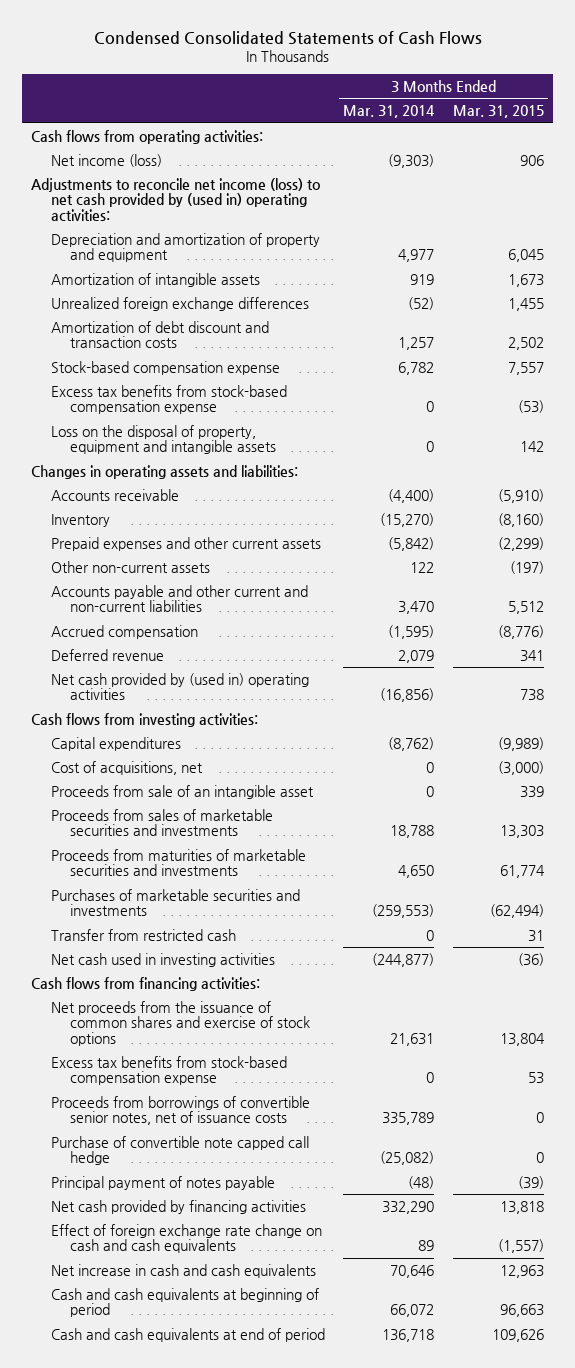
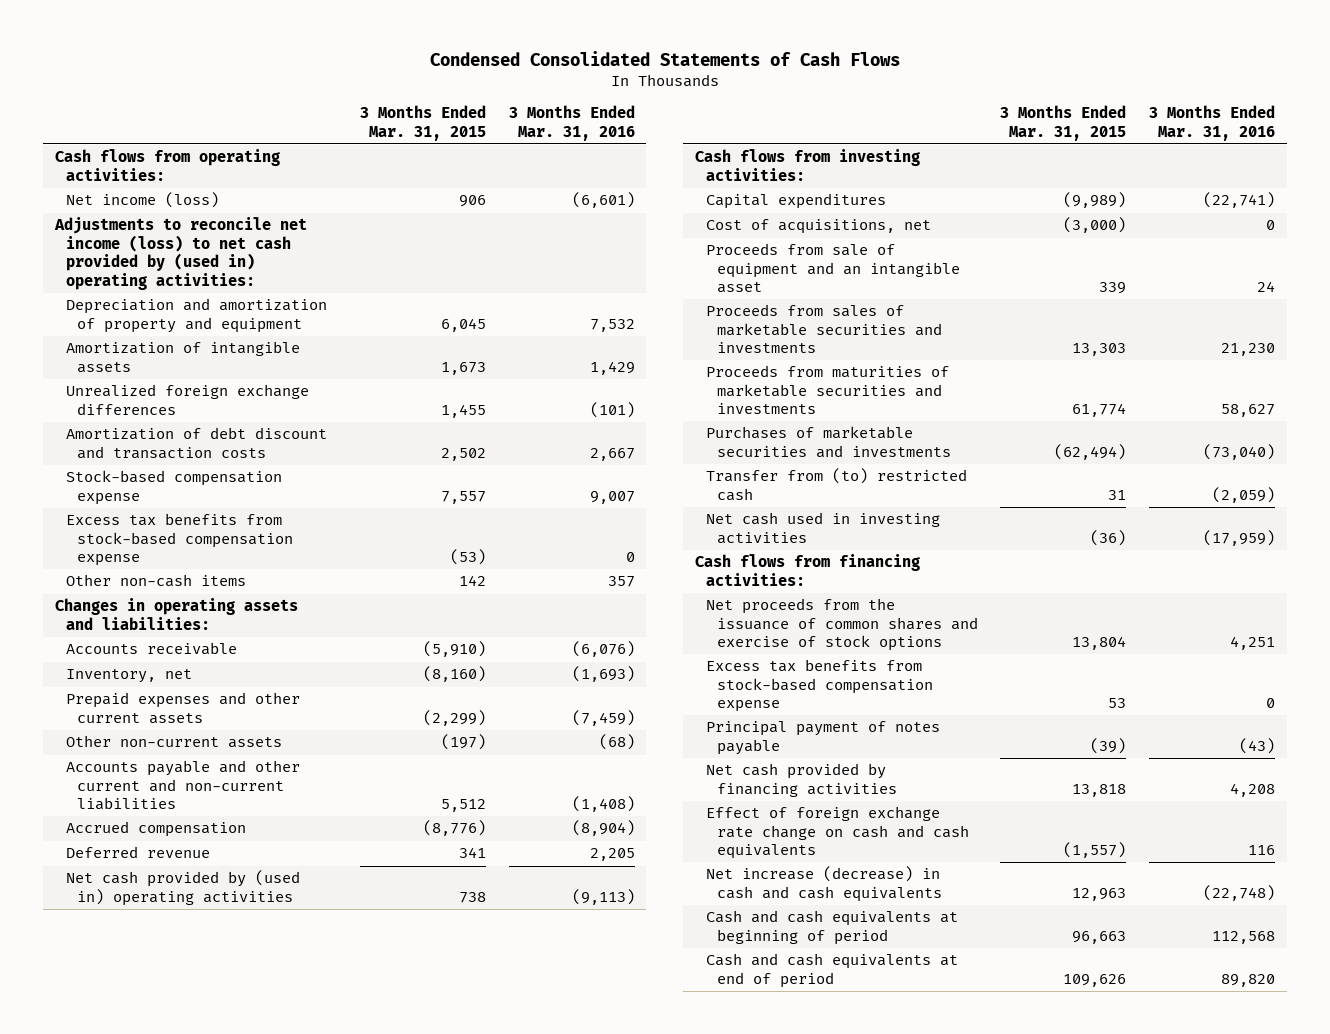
- | 3 Months Ended Mar. 31, 2014 | 3 Months Ended Mar. 31, 2015
+ | 3 Months Ended Mar. 31, 2015 | 3 Months Ended Mar. 31, 2016
- Loss on the disposal of property, equipment and intangible assets | 0 | 142
+ Other non-cash items | 142 | 357
- Inventory | (15,270) | (8,160)
+ Inventory, net | (8,160) | (1,693)
- Proceeds from sale of an intangible asset | 0 | 339
+ Proceeds from sale of equipment and an intangible asset | 339 | 24
- Transfer from restricted cash | 0 | 31
+ Transfer from (to) restricted cash | 31 | (2,059)
- Proceeds from borrowings of convertible senior notes, net of issuance costs | 335,789 | 0
- Purchase of convertible note capped call hedge | (25,082) | 0
- Net increase in cash and cash equivalents | 70,646 | 12,963
+ Net increase (decrease) in cash and cash equivalents | 12,963 | (22,748)

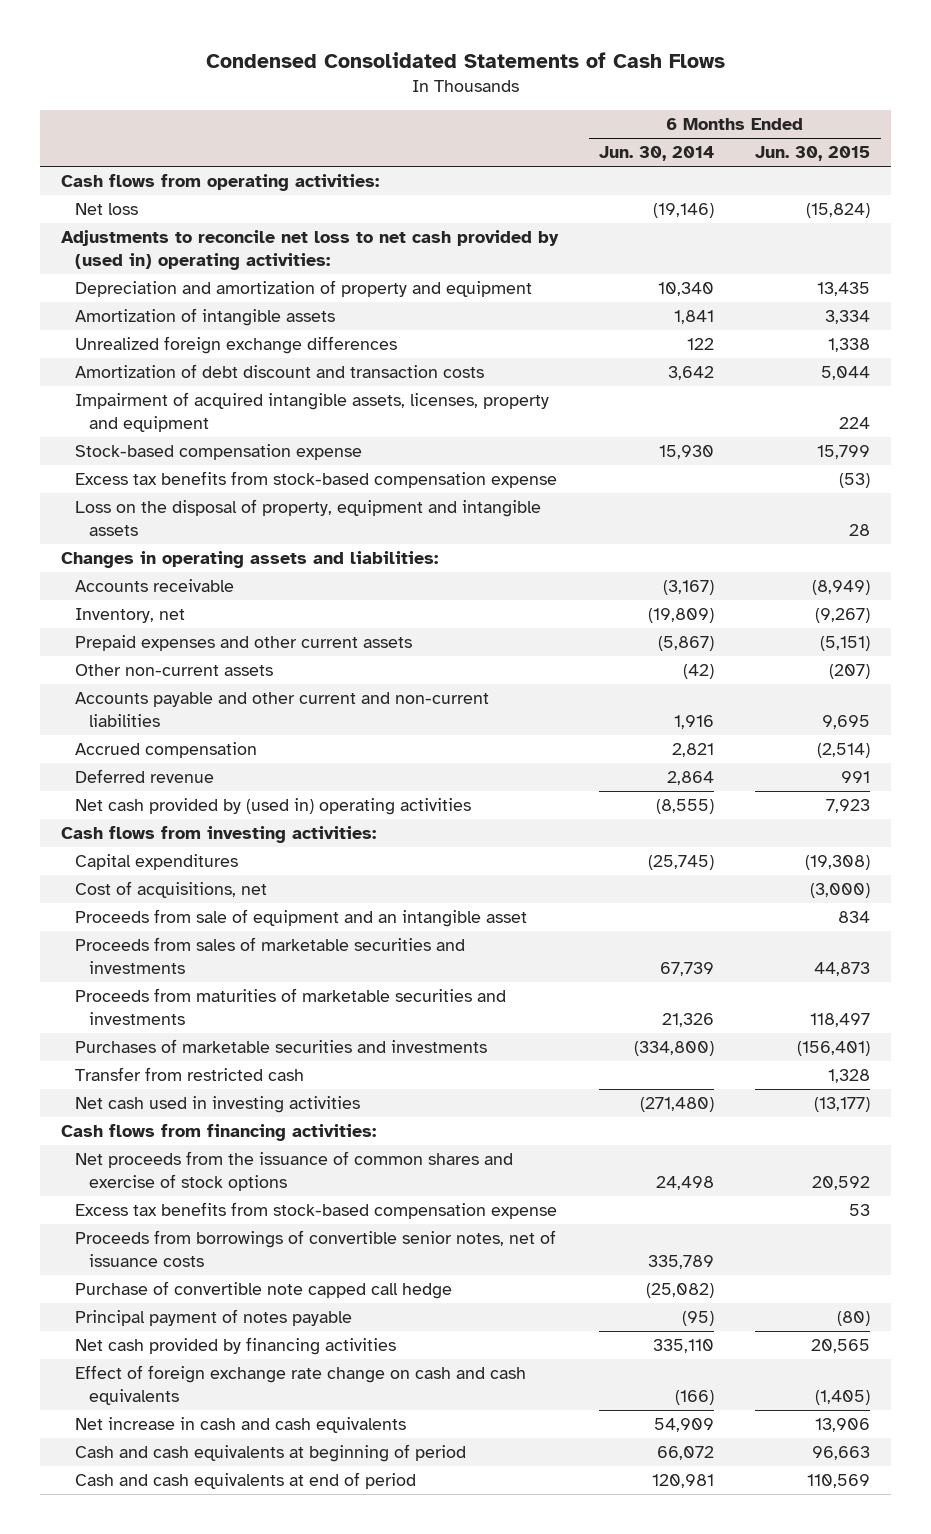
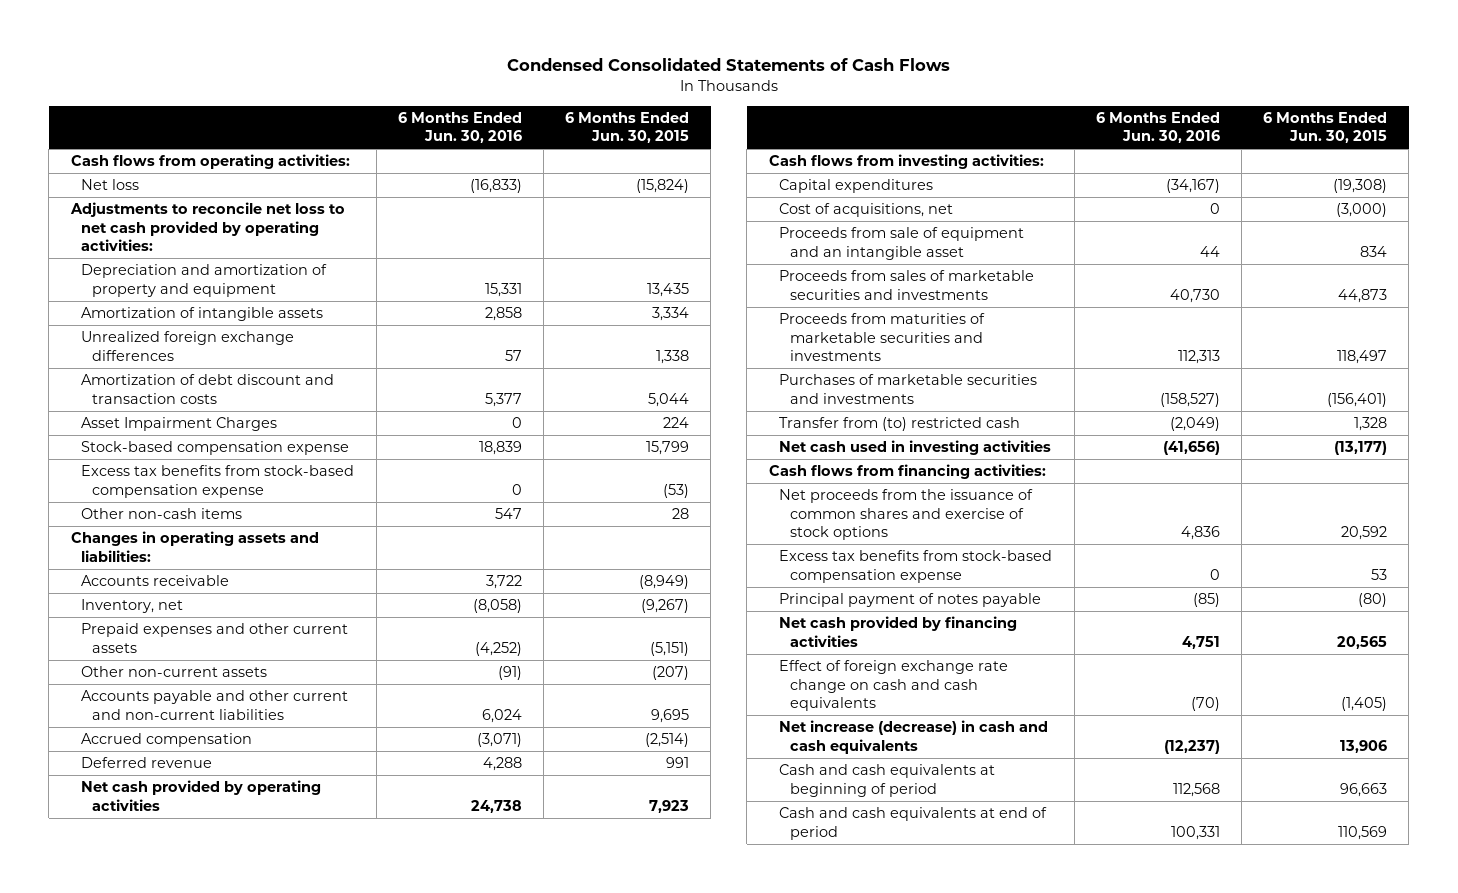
- | 6 Months Ended Jun. 30, 2014 | 6 Months Ended Jun. 30, 2015
+ | 6 Months Ended Jun. 30, 2016 | 6 Months Ended Jun. 30, 2015
- Adjustments to reconcile net loss to net cash provided by (used in) operating activities:
+ Adjustments to reconcile net loss to net cash provided by operating activities:
- Impairment of acquired intangible assets, licenses, property and equipment | | 224
+ Asset Impairment Charges | 0 | 224
- Loss on the disposal of property, equipment and intangible assets | | 28
+ Other non-cash items | 547 | 28
- Net cash provided by (used in) operating activities | (8,555) | 7,923
+ Net cash provided by operating activities | 24,738 | 7,923
- Transfer from restricted cash | | 1,328
+ Transfer from (to) restricted cash | (2,049) | 1,328
- Proceeds from borrowings of convertible senior notes, net of issuance costs | 335,789 |
- Purchase of convertible note capped call hedge | (25,082) |
- Net increase in cash and cash equivalents | 54,909 | 13,906
+ Net increase (decrease) in cash and cash equivalents | (12,237) | 13,906

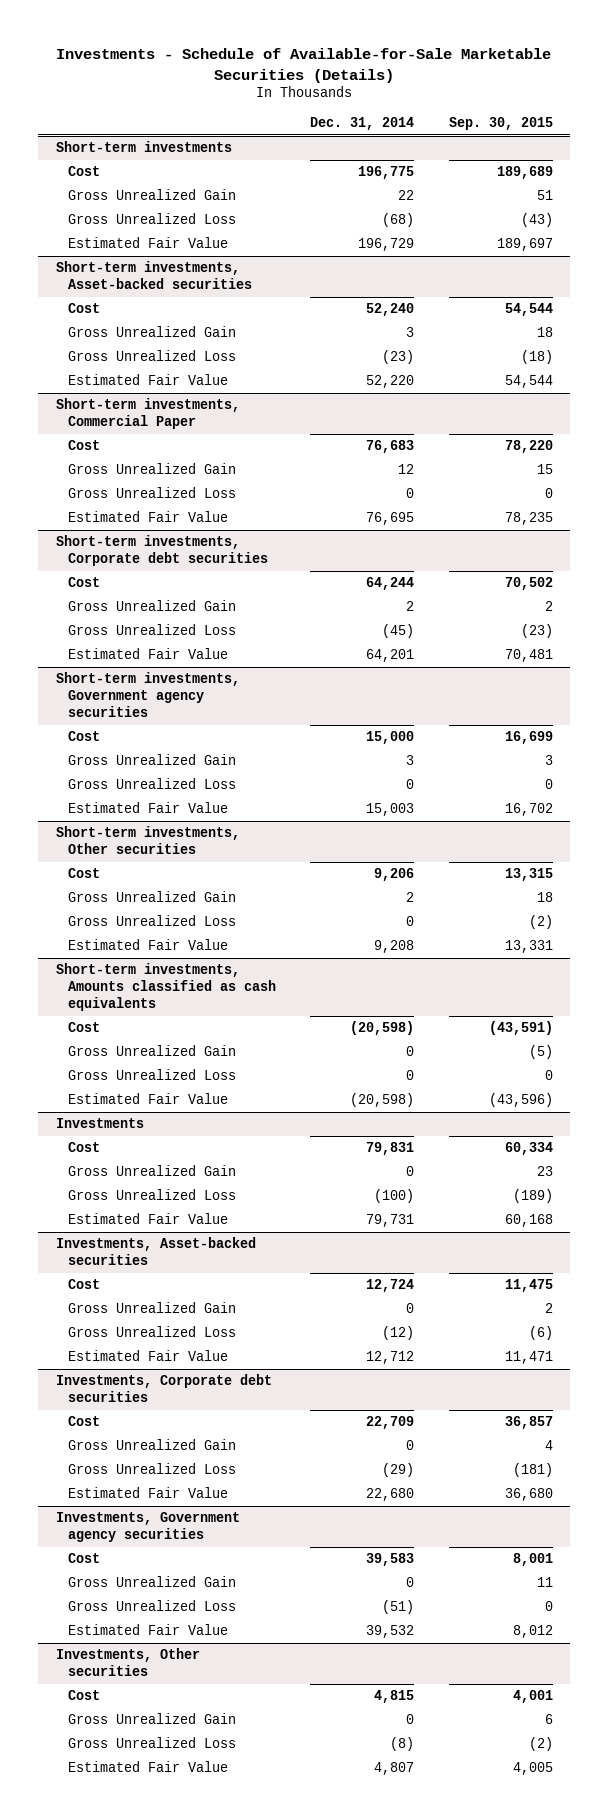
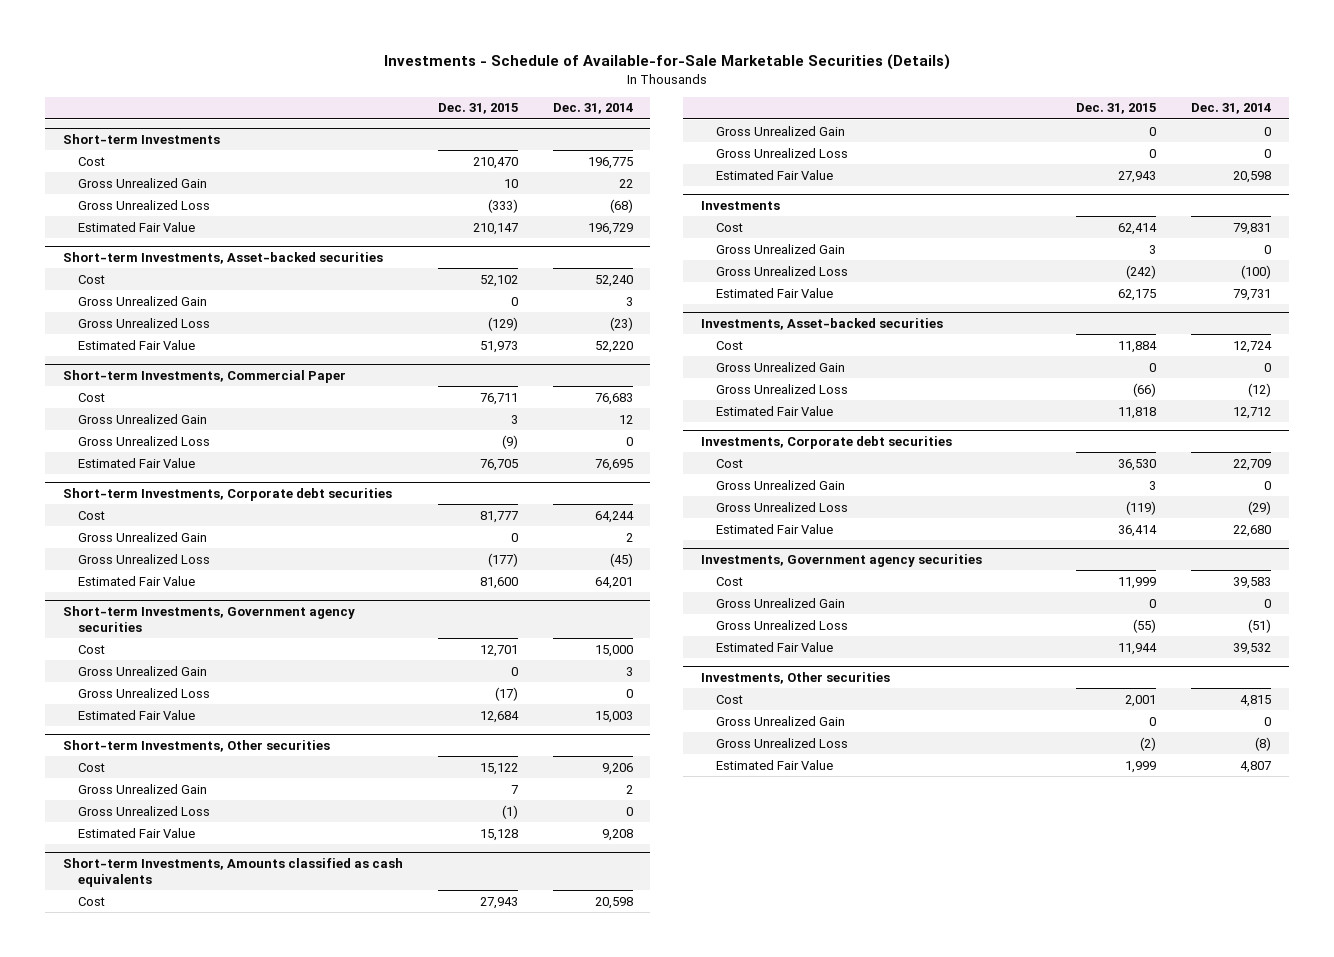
- | Dec. 31, 2014 | Sep. 30, 2015
+ | Dec. 31, 2015 | Dec. 31, 2014
- Short-term investments
+ Short-term Investments
- Short-term investments, Asset-backed securities
+ Short-term Investments, Asset-backed securities
- Short-term investments, Commercial Paper
+ Short-term Investments, Commercial Paper
- Short-term investments, Corporate debt securities
+ Short-term Investments, Corporate debt securities
- Short-term investments, Government agency securities
+ Short-term Investments, Government agency securities
- Short-term investments, Other securities
+ Short-term Investments, Other securities
- Short-term investments, Amounts classified as cash equivalents
- Cost | (20,598) | (43,591)
+ Short-term Investments, Amounts classified as cash equivalents
+ Cost | 27,943 | 20,598
- Estimated Fair Value | (20,598) | (43,596)
+ Estimated Fair Value | 27,943 | 20,598

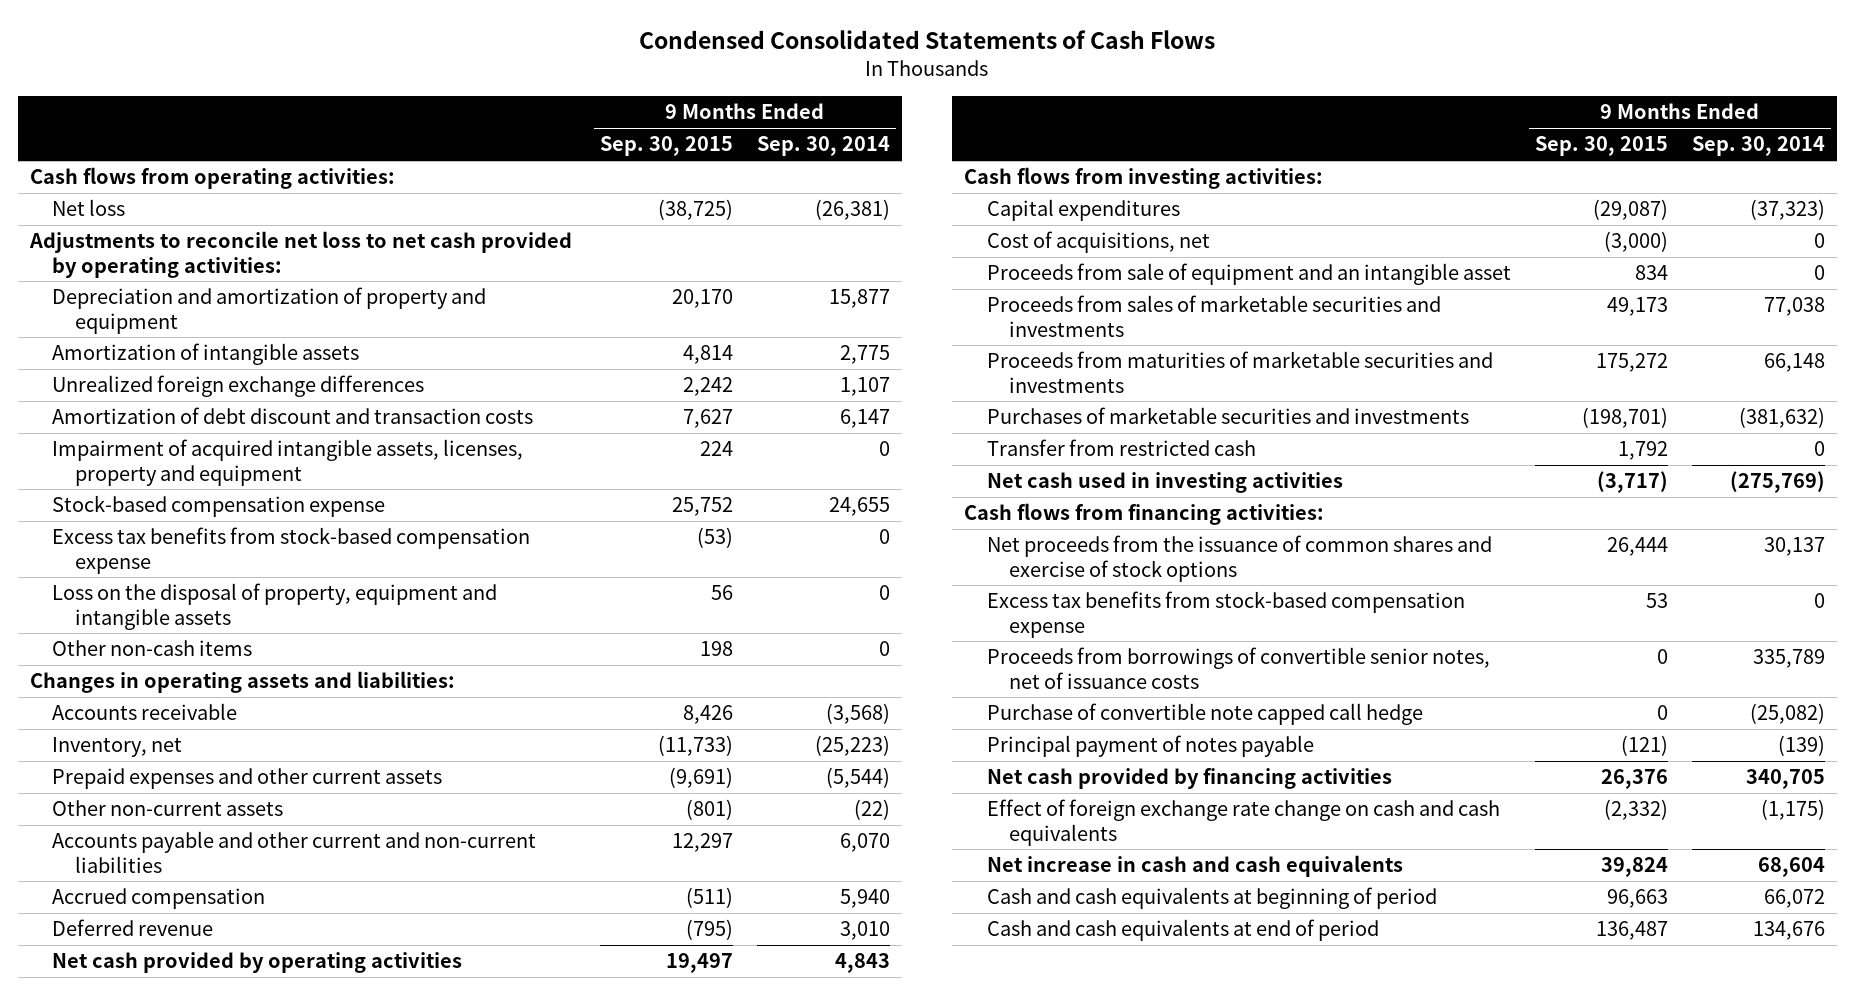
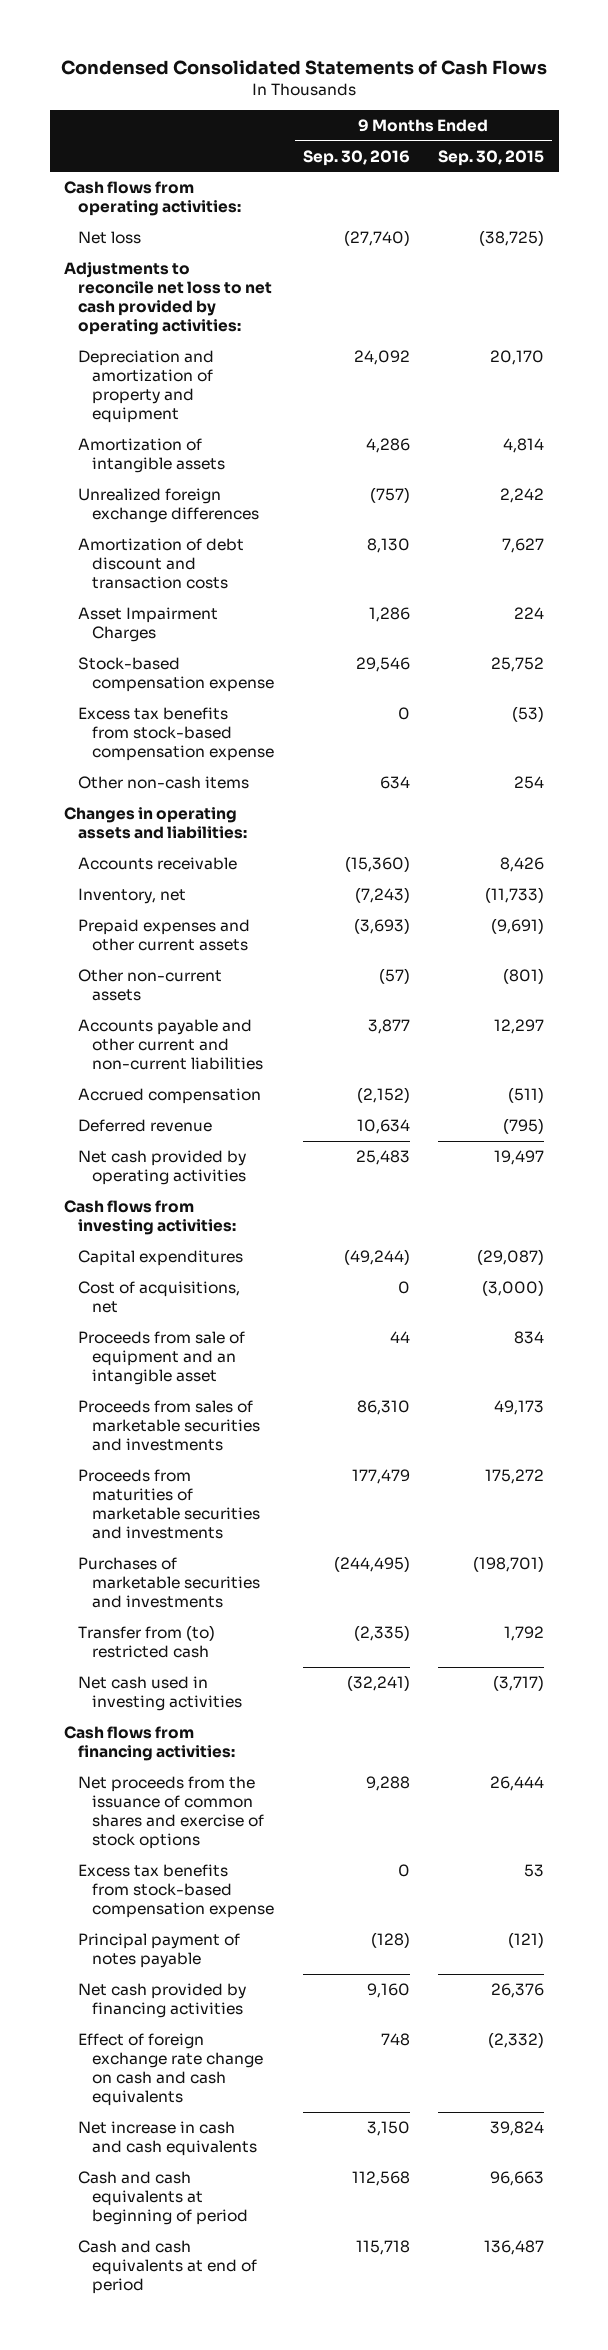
- | 9 Months Ended Sep. 30, 2015 | 9 Months Ended Sep. 30, 2014
+ | 9 Months Ended Sep. 30, 2016 | 9 Months Ended Sep. 30, 2015
- Impairment of acquired intangible assets, licenses, property and equipment | 224 | 0
+ Asset Impairment Charges | 1,286 | 224
- Loss on the disposal of property, equipment and intangible assets | 56 | 0
- Other non-cash items | 198 | 0
+ Other non-cash items | 634 | 254
- Transfer from restricted cash | 1,792 | 0
+ Transfer from (to) restricted cash | (2,335) | 1,792
- Proceeds from borrowings of convertible senior notes, net of issuance costs | 0 | 335,789
- Purchase of convertible note capped call hedge | 0 | (25,082)

